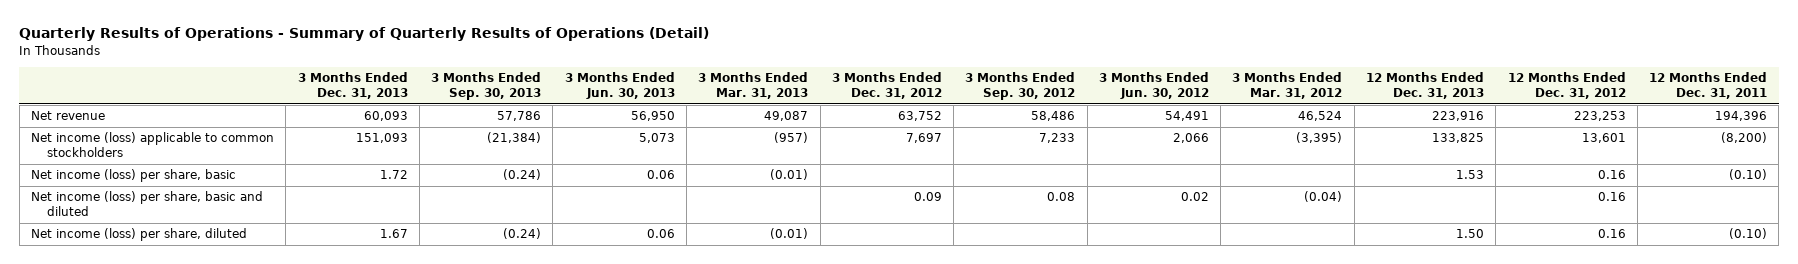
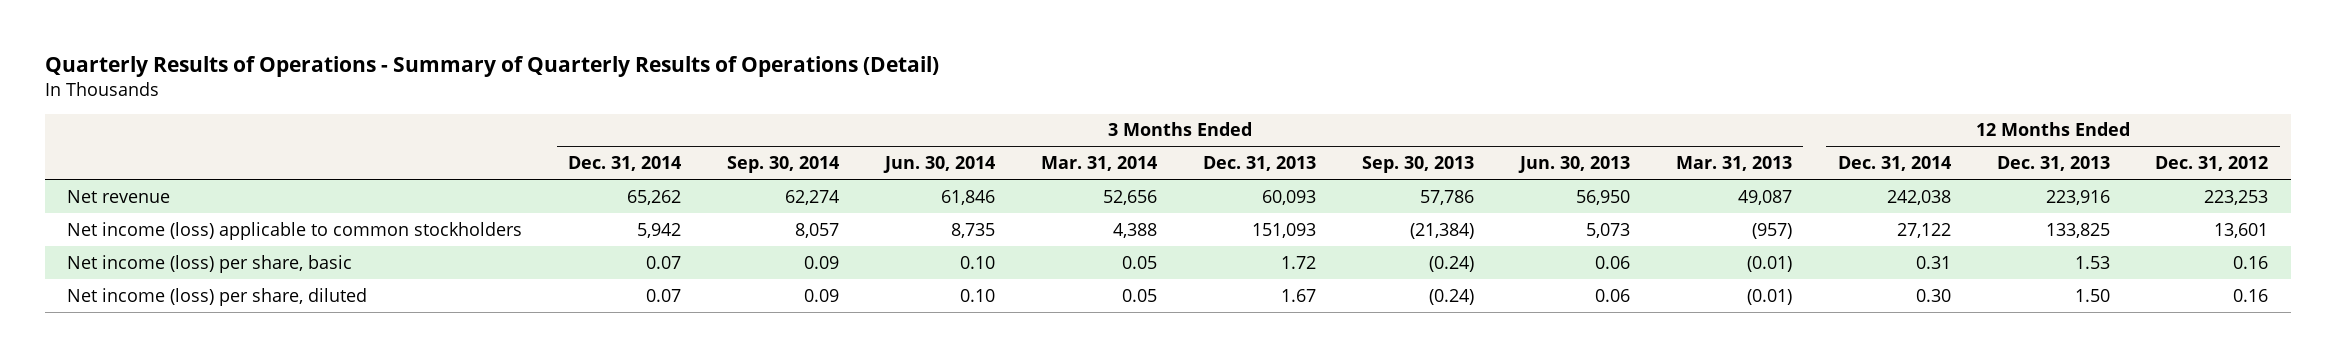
- | 3 Months Ended Dec. 31, 2013 | 3 Months Ended Sep. 30, 2013 | 3 Months Ended Jun. 30, 2013 | 3 Months Ended Mar. 31, 2013 | 3 Months Ended Dec. 31, 2012 | 3 Months Ended Sep. 30, 2012 | 3 Months Ended Jun. 30, 2012 | 3 Months Ended Mar. 31, 2012 | 12 Months Ended Dec. 31, 2013 | 12 Months Ended Dec. 31, 2012 | 12 Months Ended Dec. 31, 2011
+ | 3 Months Ended Dec. 31, 2014 | 3 Months Ended Sep. 30, 2014 | 3 Months Ended Jun. 30, 2014 | 3 Months Ended Mar. 31, 2014 | 3 Months Ended Dec. 31, 2013 | 3 Months Ended Sep. 30, 2013 | 3 Months Ended Jun. 30, 2013 | 3 Months Ended Mar. 31, 2013 | 12 Months Ended Dec. 31, 2014 | 12 Months Ended Dec. 31, 2013 | 12 Months Ended Dec. 31, 2012
- Net income (loss) per share, basic and diluted | | | | | 0.09 | 0.08 | 0.02 | (0.04) | | 0.16 |

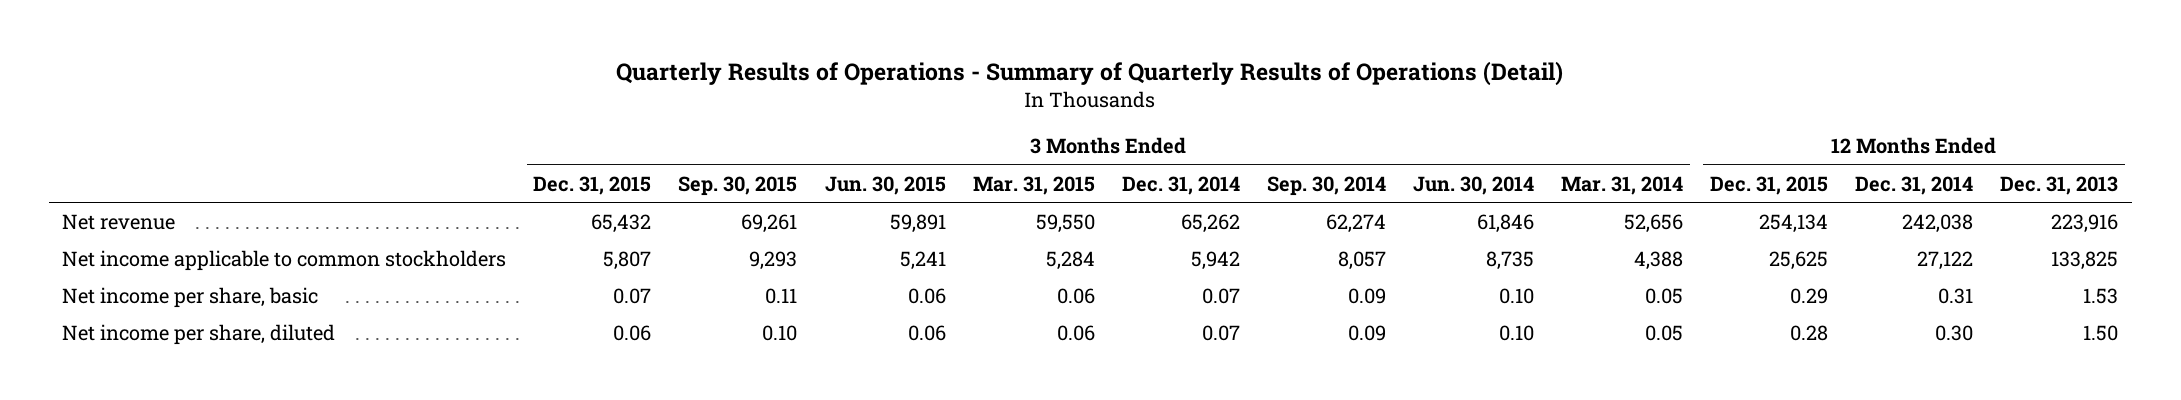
- | 3 Months Ended Dec. 31, 2014 | 3 Months Ended Sep. 30, 2014 | 3 Months Ended Jun. 30, 2014 | 3 Months Ended Mar. 31, 2014 | 3 Months Ended Dec. 31, 2013 | 3 Months Ended Sep. 30, 2013 | 3 Months Ended Jun. 30, 2013 | 3 Months Ended Mar. 31, 2013 | 12 Months Ended Dec. 31, 2014 | 12 Months Ended Dec. 31, 2013 | 12 Months Ended Dec. 31, 2012
+ | 3 Months Ended Dec. 31, 2015 | 3 Months Ended Sep. 30, 2015 | 3 Months Ended Jun. 30, 2015 | 3 Months Ended Mar. 31, 2015 | 3 Months Ended Dec. 31, 2014 | 3 Months Ended Sep. 30, 2014 | 3 Months Ended Jun. 30, 2014 | 3 Months Ended Mar. 31, 2014 | 12 Months Ended Dec. 31, 2015 | 12 Months Ended Dec. 31, 2014 | 12 Months Ended Dec. 31, 2013
- Net income (loss) applicable to common stockholders | 5,942 | 8,057 | 8,735 | 4,388 | 151,093 | (21,384) | 5,073 | (957) | 27,122 | 133,825 | 13,601
- Net income (loss) per share, basic | 0.07 | 0.09 | 0.10 | 0.05 | 1.72 | (0.24) | 0.06 | (0.01) | 0.31 | 1.53 | 0.16
- Net income (loss) per share, diluted | 0.07 | 0.09 | 0.10 | 0.05 | 1.67 | (0.24) | 0.06 | (0.01) | 0.30 | 1.50 | 0.16
+ Net income applicable to common stockholders | 5,807 | 9,293 | 5,241 | 5,284 | 5,942 | 8,057 | 8,735 | 4,388 | 25,625 | 27,122 | 133,825
+ Net income per share, basic | 0.07 | 0.11 | 0.06 | 0.06 | 0.07 | 0.09 | 0.10 | 0.05 | 0.29 | 0.31 | 1.53
+ Net income per share, diluted | 0.06 | 0.10 | 0.06 | 0.06 | 0.07 | 0.09 | 0.10 | 0.05 | 0.28 | 0.30 | 1.50

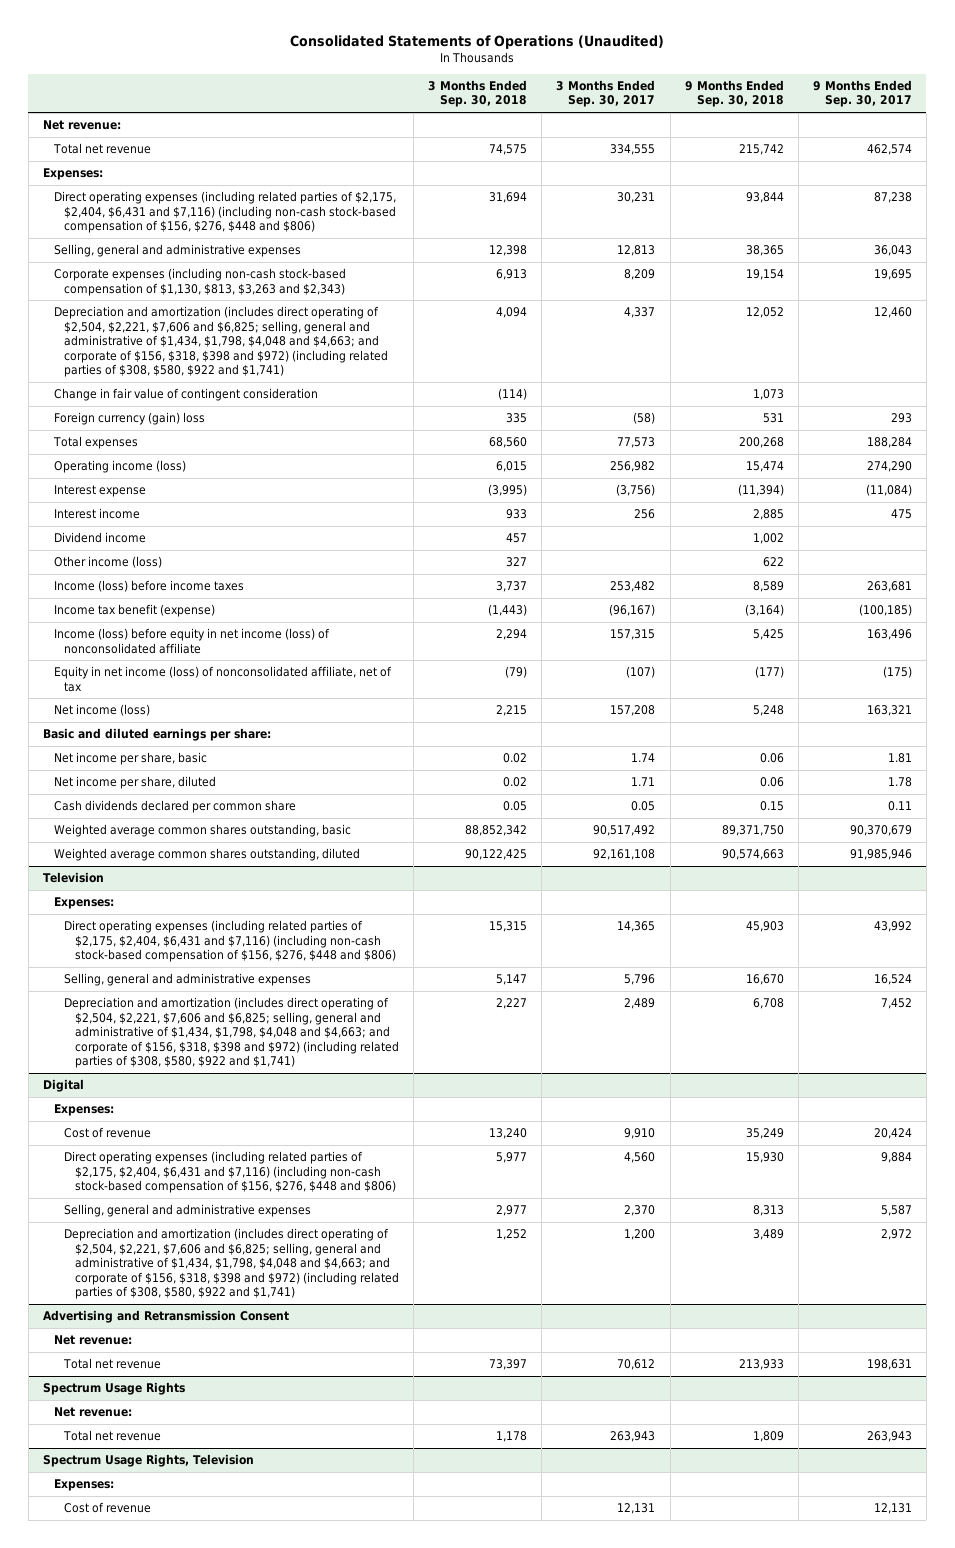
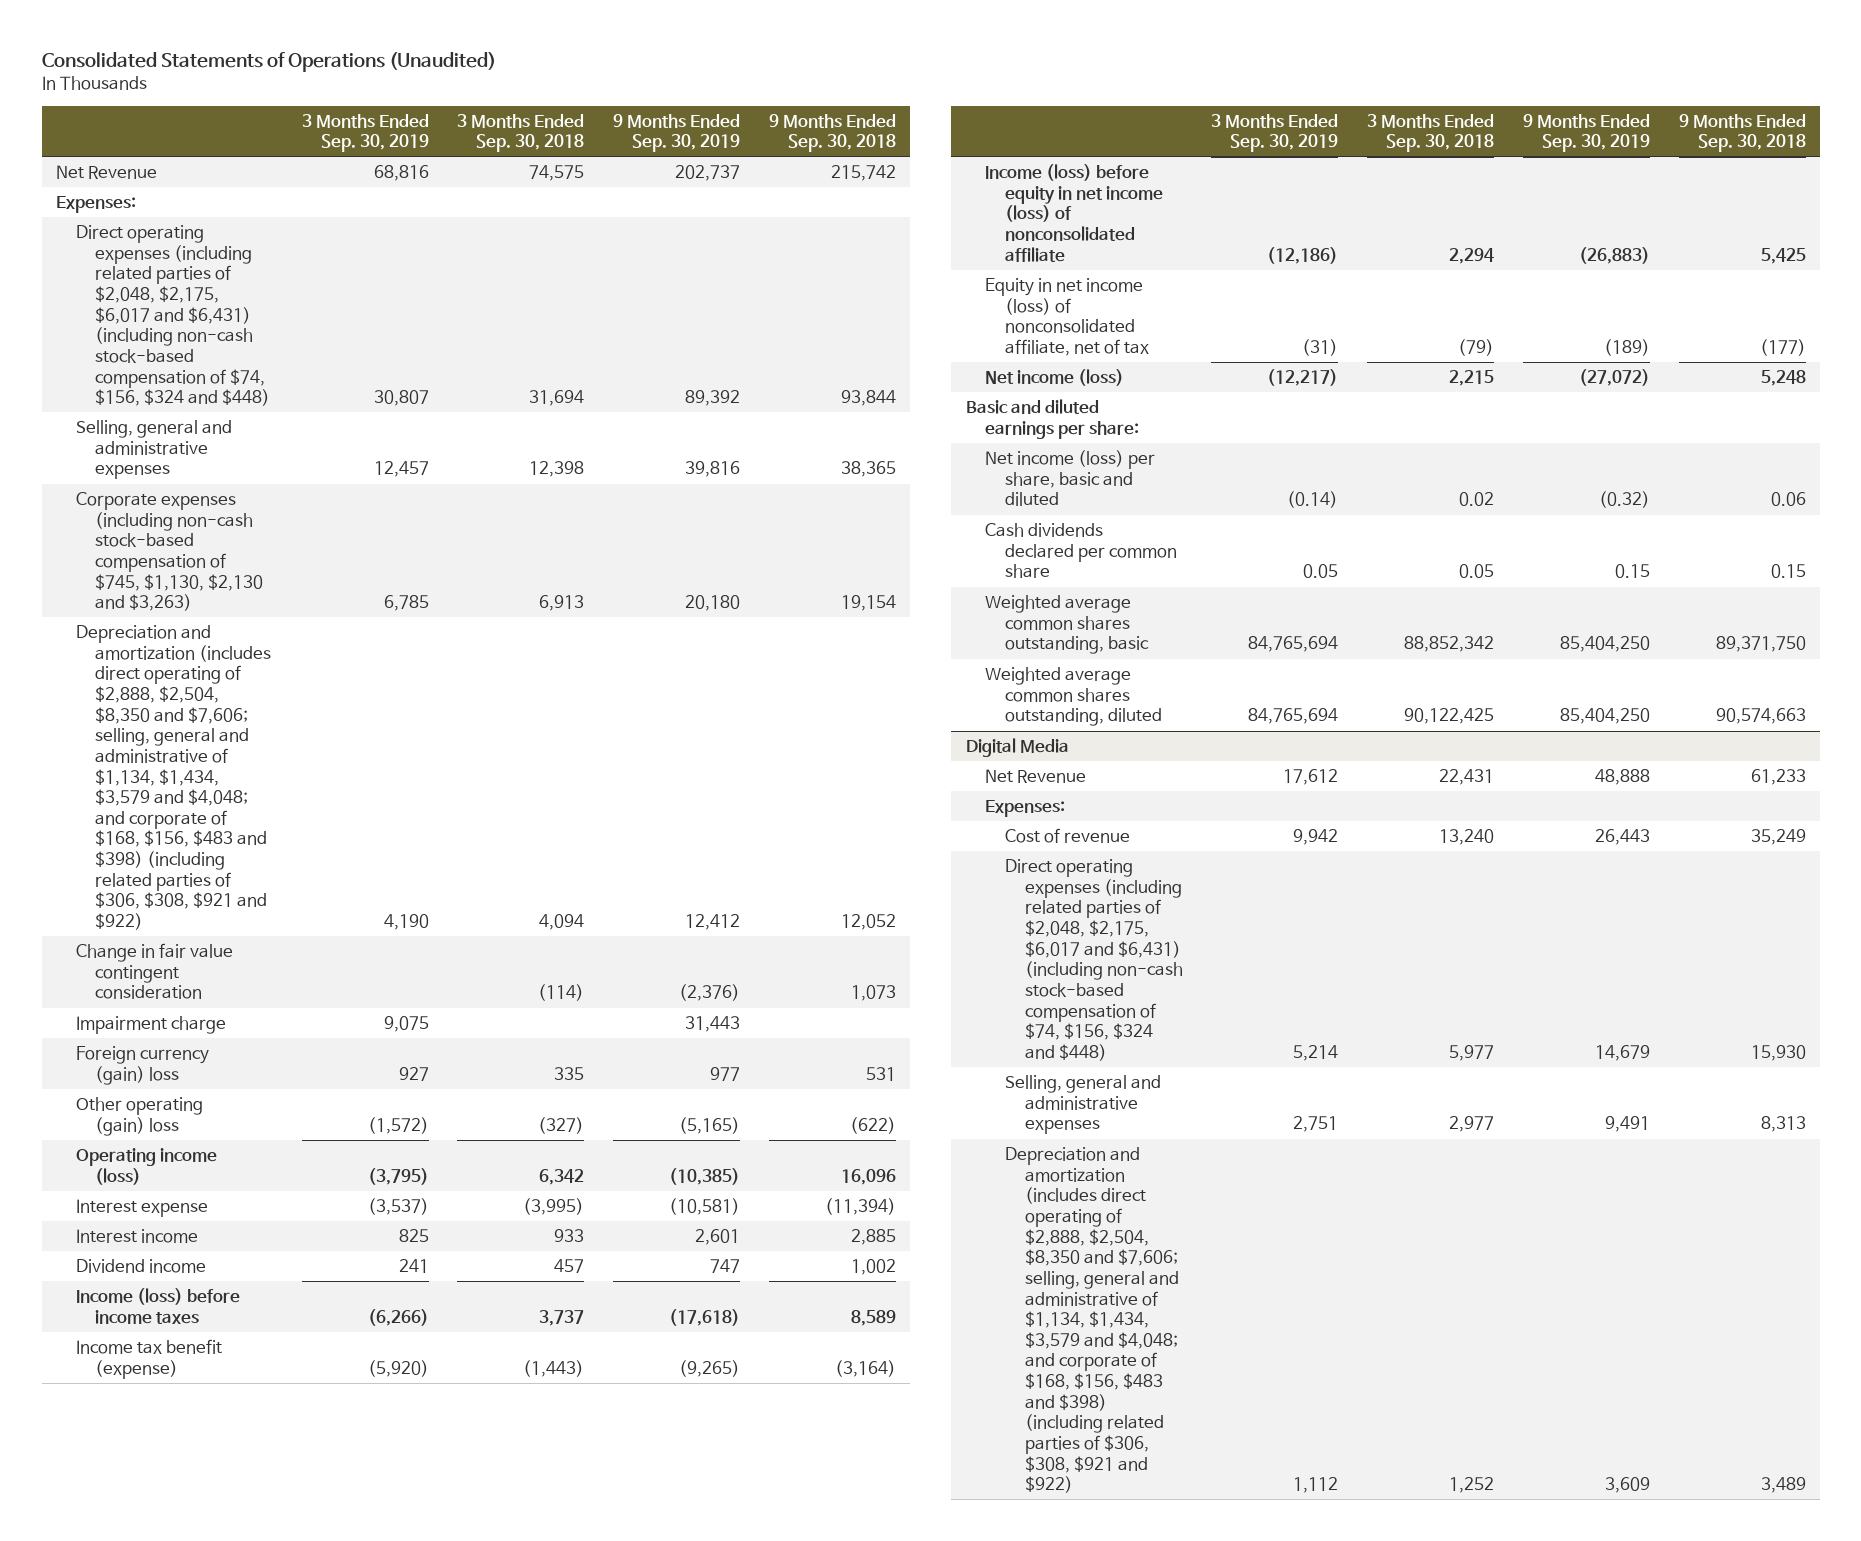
- | 3 Months Ended Sep. 30, 2018 | 3 Months Ended Sep. 30, 2017 | 9 Months Ended Sep. 30, 2018 | 9 Months Ended Sep. 30, 2017
+ | 3 Months Ended Sep. 30, 2019 | 3 Months Ended Sep. 30, 2018 | 9 Months Ended Sep. 30, 2019 | 9 Months Ended Sep. 30, 2018
- Net revenue:
- Total net revenue | 74,575 | 334,555 | 215,742 | 462,574
+ Net Revenue | 68,816 | 74,575 | 202,737 | 215,742
- Direct operating expenses (including related parties of $2,175, $2,404, $6,431 and $7,116) (including non-cash stock-based compensation of $156, $276, $448 and $806) | 31,694 | 30,231 | 93,844 | 87,238
+ Direct operating expenses (including related parties of $2,048, $2,175, $6,017 and $6,431) (including non-cash stock-based compensation of $74, $156, $324 and $448) | 30,807 | 31,694 | 89,392 | 93,844
- Corporate expenses (including non-cash stock-based compensation of $1,130, $813, $3,263 and $2,343) | 6,913 | 8,209 | 19,154 | 19,695
- Depreciation and amortization (includes direct operating of $2,504, $2,221, $7,606 and $6,825; selling, general and administrative of $1,434, $1,798, $4,048 and $4,663; and corporate of $156, $318, $398 and $972) (including related parties of $308, $580, $922 and $1,741) | 4,094 | 4,337 | 12,052 | 12,460
- Change in fair value of contingent consideration | (114) | | 1,073 |
+ Corporate expenses (including non-cash stock-based compensation of $745, $1,130, $2,130 and $3,263) | 6,785 | 6,913 | 20,180 | 19,154
+ Depreciation and amortization (includes direct operating of $2,888, $2,504, $8,350 and $7,606; selling, general and administrative of $1,134, $1,434, $3,579 and $4,048; and corporate of $168, $156, $483 and $398) (including related parties of $306, $308, $921 and $922) | 4,190 | 4,094 | 12,412 | 12,052
+ Change in fair value contingent consideration | | (114) | (2,376) | 1,073
+ Impairment charge | 9,075 | | 31,443 |
- Total expenses | 68,560 | 77,573 | 200,268 | 188,284
- Operating income (loss) | 6,015 | 256,982 | 15,474 | 274,290
+ Other operating (gain) loss | (1,572) | (327) | (5,165) | (622)
+ Operating income (loss) | (3,795) | 6,342 | (10,385) | 16,096
- Other income (loss) | 327 | | 622 |
- Net income per share, basic | 0.02 | 1.74 | 0.06 | 1.81
- Net income per share, diluted | 0.02 | 1.71 | 0.06 | 1.78
+ Net income (loss) per share, basic and diluted | (0.14) | 0.02 | (0.32) | 0.06
- Television
- Expenses:
- Direct operating expenses (including related parties of $2,175, $2,404, $6,431 and $7,116) (including non-cash stock-based compensation of $156, $276, $448 and $806) | 15,315 | 14,365 | 45,903 | 43,992
- Selling, general and administrative expenses | 5,147 | 5,796 | 16,670 | 16,524
- Depreciation and amortization (includes direct operating of $2,504, $2,221, $7,606 and $6,825; selling, general and administrative of $1,434, $1,798, $4,048 and $4,663; and corporate of $156, $318, $398 and $972) (including related parties of $308, $580, $922 and $1,741) | 2,227 | 2,489 | 6,708 | 7,452
- Digital
+ Digital Media
+ Net Revenue | 17,612 | 22,431 | 48,888 | 61,233
- Direct operating expenses (including related parties of $2,175, $2,404, $6,431 and $7,116) (including non-cash stock-based compensation of $156, $276, $448 and $806) | 5,977 | 4,560 | 15,930 | 9,884
+ Direct operating expenses (including related parties of $2,048, $2,175, $6,017 and $6,431) (including non-cash stock-based compensation of $74, $156, $324 and $448) | 5,214 | 5,977 | 14,679 | 15,930
- Depreciation and amortization (includes direct operating of $2,504, $2,221, $7,606 and $6,825; selling, general and administrative of $1,434, $1,798, $4,048 and $4,663; and corporate of $156, $318, $398 and $972) (including related parties of $308, $580, $922 and $1,741) | 1,252 | 1,200 | 3,489 | 2,972
- Advertising and Retransmission Consent
- Net revenue:
- Total net revenue | 73,397 | 70,612 | 213,933 | 198,631
- Spectrum Usage Rights
- Net revenue:
- Total net revenue | 1,178 | 263,943 | 1,809 | 263,943
- Spectrum Usage Rights, Television
- Expenses:
- Cost of revenue | | 12,131 | | 12,131
+ Depreciation and amortization (includes direct operating of $2,888, $2,504, $8,350 and $7,606; selling, general and administrative of $1,134, $1,434, $3,579 and $4,048; and corporate of $168, $156, $483 and $398) (including related parties of $306, $308, $921 and $922) | 1,112 | 1,252 | 3,609 | 3,489

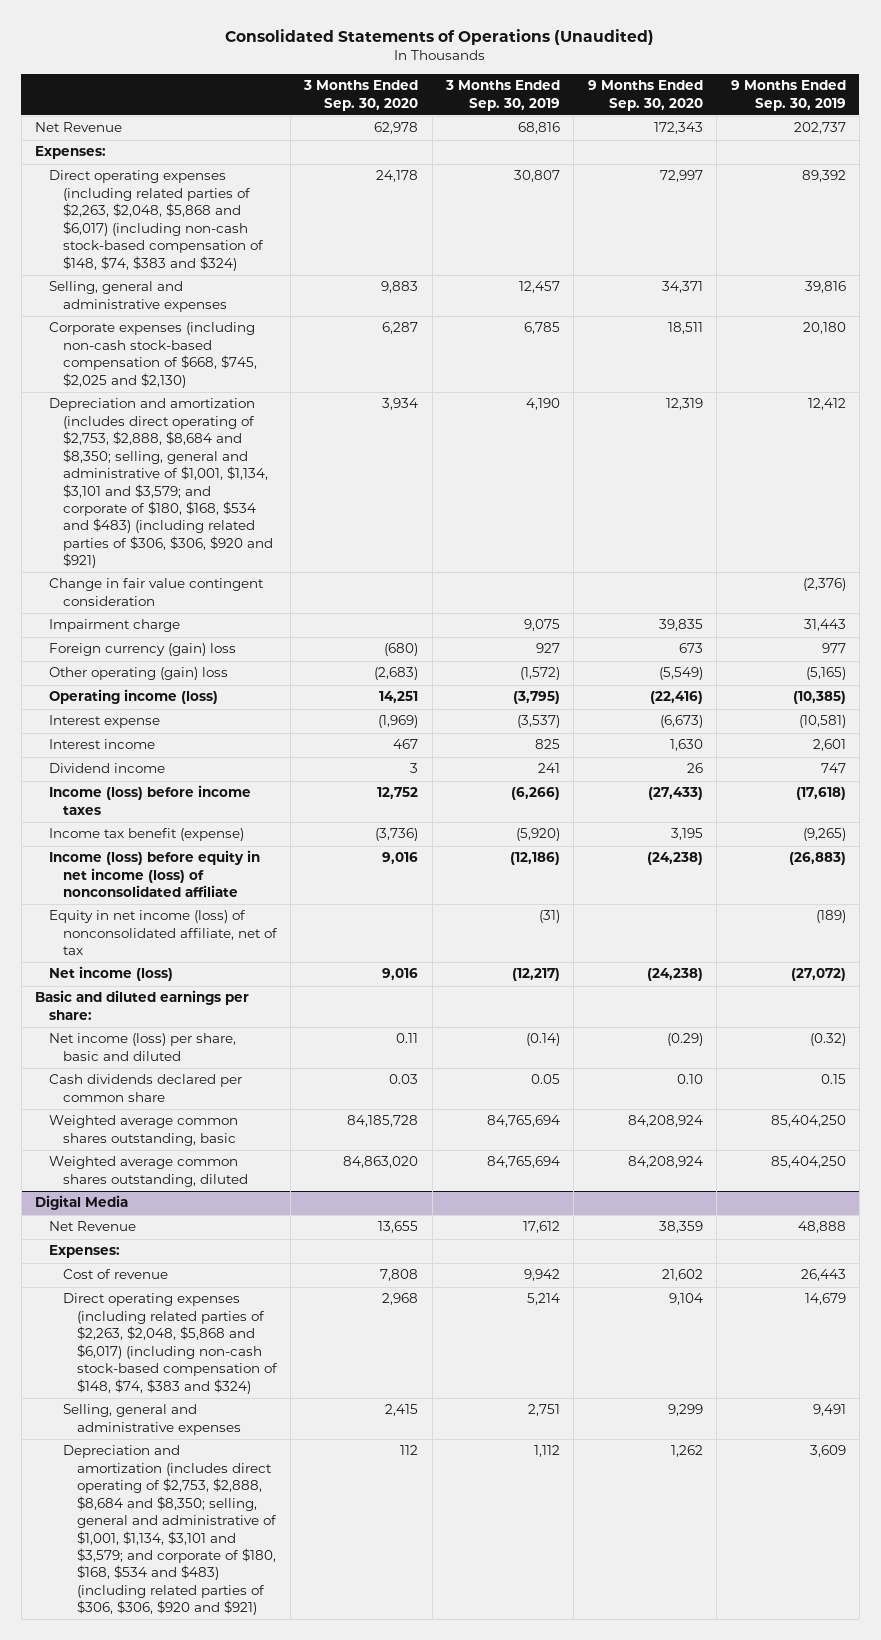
- | 3 Months Ended Sep. 30, 2019 | 3 Months Ended Sep. 30, 2018 | 9 Months Ended Sep. 30, 2019 | 9 Months Ended Sep. 30, 2018
+ | 3 Months Ended Sep. 30, 2020 | 3 Months Ended Sep. 30, 2019 | 9 Months Ended Sep. 30, 2020 | 9 Months Ended Sep. 30, 2019
- Direct operating expenses (including related parties of $2,048, $2,175, $6,017 and $6,431) (including non-cash stock-based compensation of $74, $156, $324 and $448) | 30,807 | 31,694 | 89,392 | 93,844
+ Direct operating expenses (including related parties of $2,263, $2,048, $5,868 and $6,017) (including non-cash stock-based compensation of $148, $74, $383 and $324) | 24,178 | 30,807 | 72,997 | 89,392
- Corporate expenses (including non-cash stock-based compensation of $745, $1,130, $2,130 and $3,263) | 6,785 | 6,913 | 20,180 | 19,154
- Depreciation and amortization (includes direct operating of $2,888, $2,504, $8,350 and $7,606; selling, general and administrative of $1,134, $1,434, $3,579 and $4,048; and corporate of $168, $156, $483 and $398) (including related parties of $306, $308, $921 and $922) | 4,190 | 4,094 | 12,412 | 12,052
+ Corporate expenses (including non-cash stock-based compensation of $668, $745, $2,025 and $2,130) | 6,287 | 6,785 | 18,511 | 20,180
+ Depreciation and amortization (includes direct operating of $2,753, $2,888, $8,684 and $8,350; selling, general and administrative of $1,001, $1,134, $3,101 and $3,579; and corporate of $180, $168, $534 and $483) (including related parties of $306, $306, $920 and $921) | 3,934 | 4,190 | 12,319 | 12,412
@ Digital Media
- Direct operating expenses (including related parties of $2,048, $2,175, $6,017 and $6,431) (including non-cash stock-based compensation of $74, $156, $324 and $448) | 5,214 | 5,977 | 14,679 | 15,930
+ Direct operating expenses (including related parties of $2,263, $2,048, $5,868 and $6,017) (including non-cash stock-based compensation of $148, $74, $383 and $324) | 2,968 | 5,214 | 9,104 | 14,679
- Depreciation and amortization (includes direct operating of $2,888, $2,504, $8,350 and $7,606; selling, general and administrative of $1,134, $1,434, $3,579 and $4,048; and corporate of $168, $156, $483 and $398) (including related parties of $306, $308, $921 and $922) | 1,112 | 1,252 | 3,609 | 3,489
+ Depreciation and amortization (includes direct operating of $2,753, $2,888, $8,684 and $8,350; selling, general and administrative of $1,001, $1,134, $3,101 and $3,579; and corporate of $180, $168, $534 and $483) (including related parties of $306, $306, $920 and $921) | 112 | 1,112 | 1,262 | 3,609

